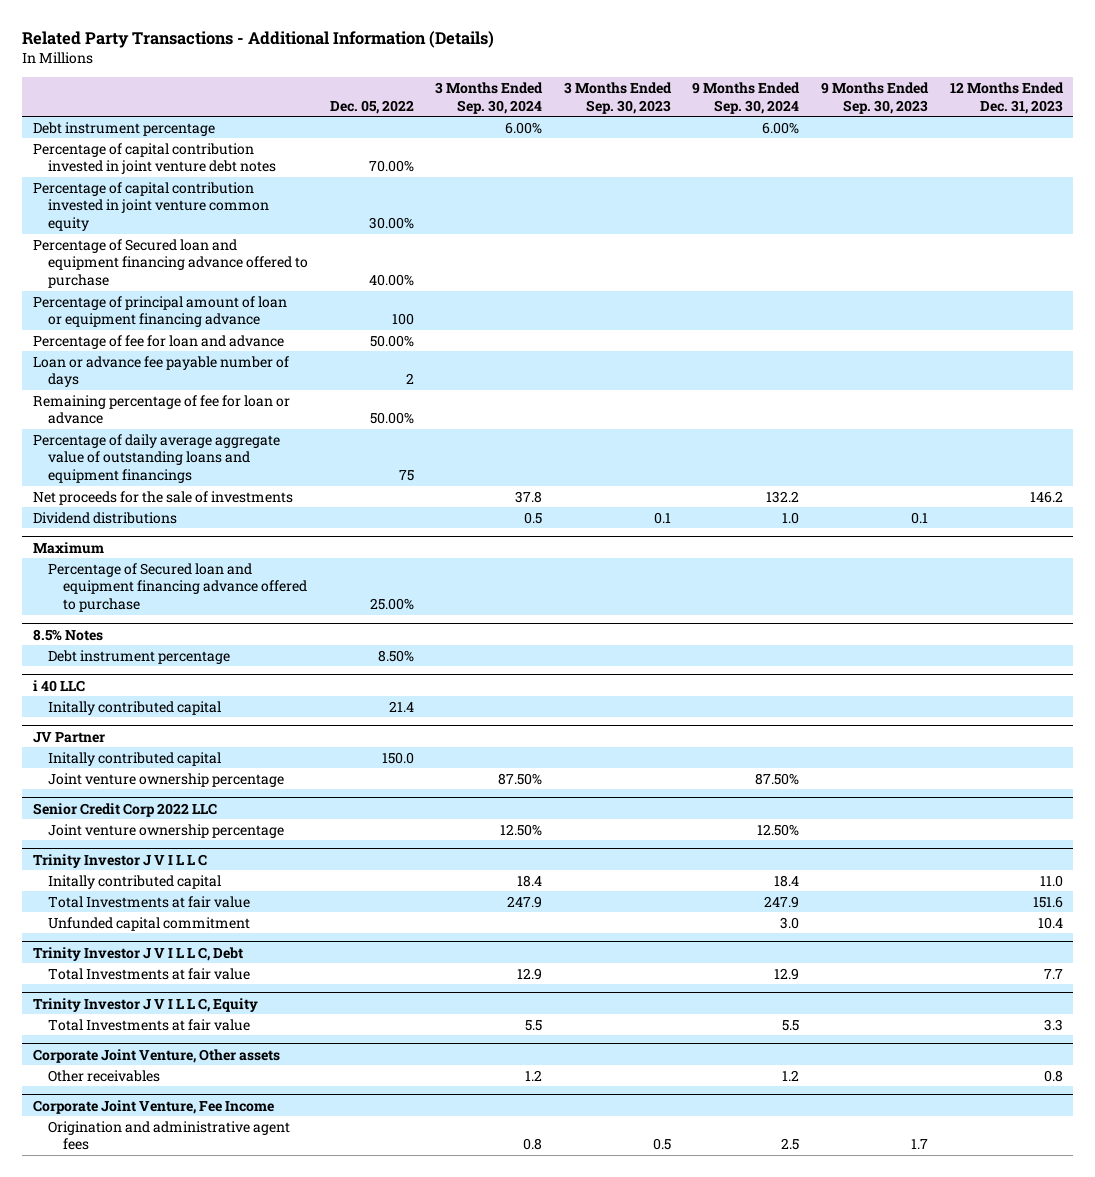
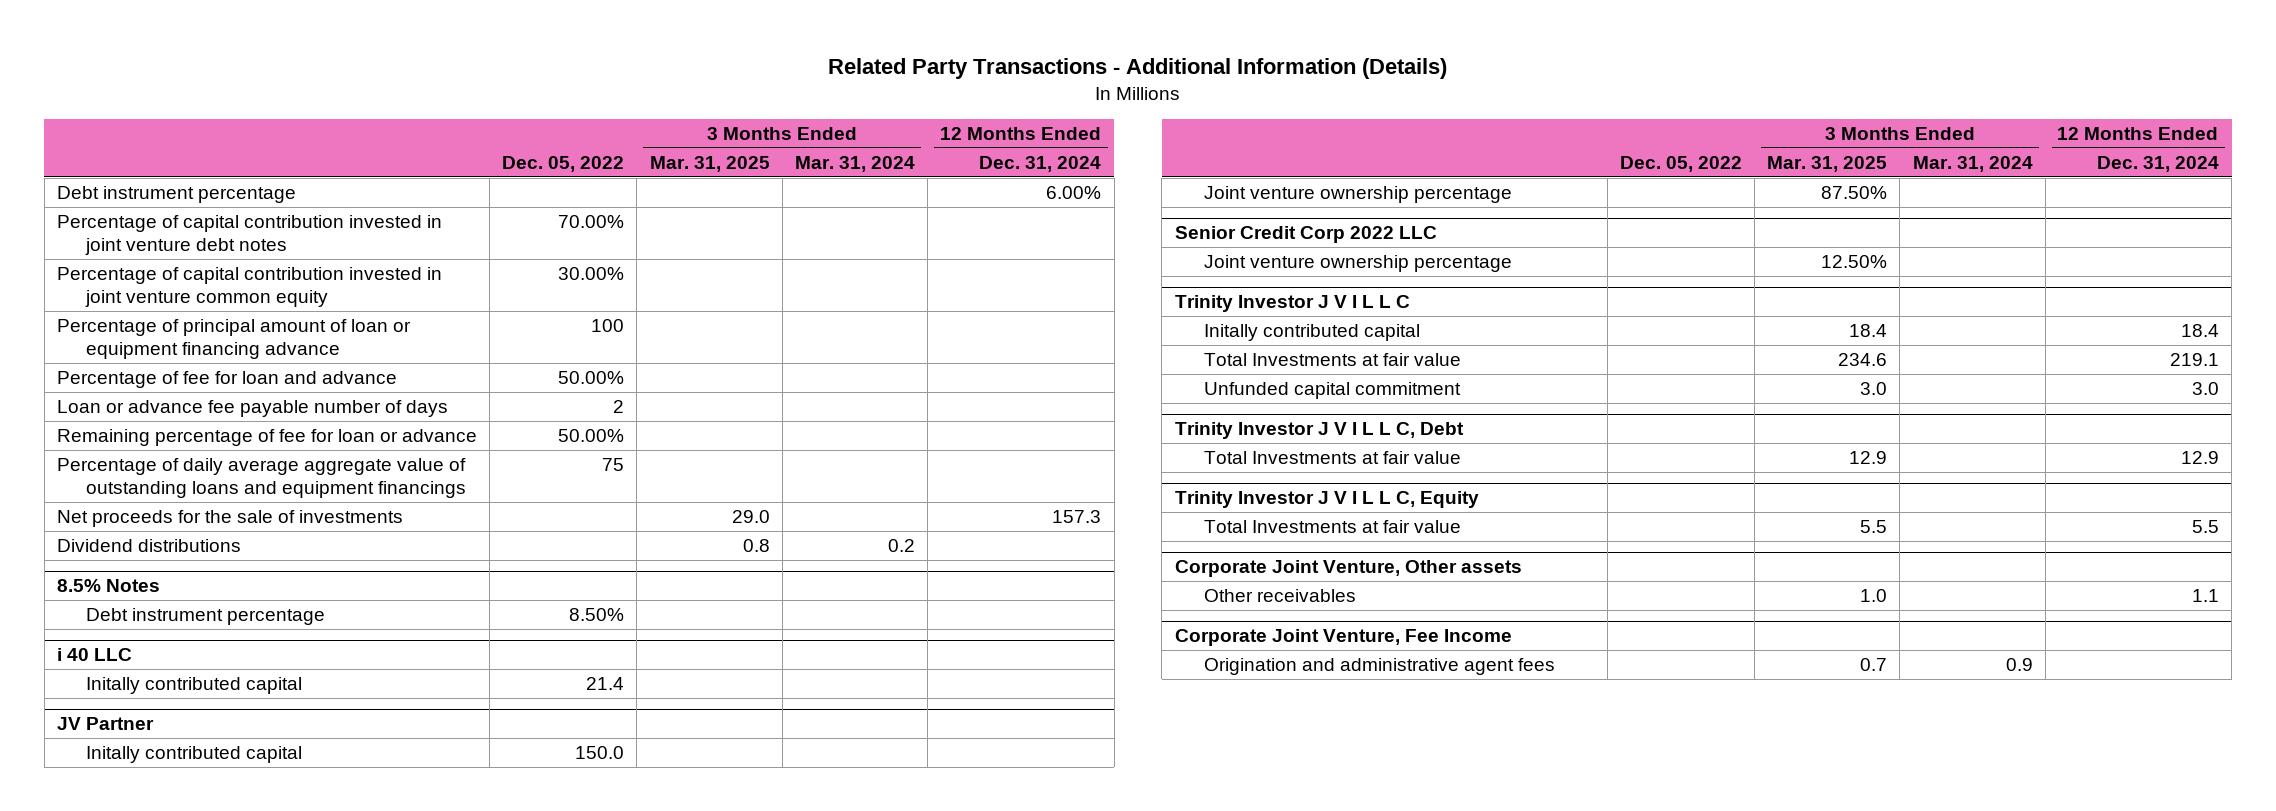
- | Dec. 05, 2022 | 3 Months Ended Sep. 30, 2024 | 3 Months Ended Sep. 30, 2023 | 9 Months Ended Sep. 30, 2024 | 9 Months Ended Sep. 30, 2023 | 12 Months Ended Dec. 31, 2023
+ | Dec. 05, 2022 | 3 Months Ended Mar. 31, 2025 | 3 Months Ended Mar. 31, 2024 | 12 Months Ended Dec. 31, 2024
- Percentage of Secured loan and equipment financing advance offered to purchase | 40.00% | | | | |
- Maximum
- Percentage of Secured loan and equipment financing advance offered to purchase | 25.00% | | | | |

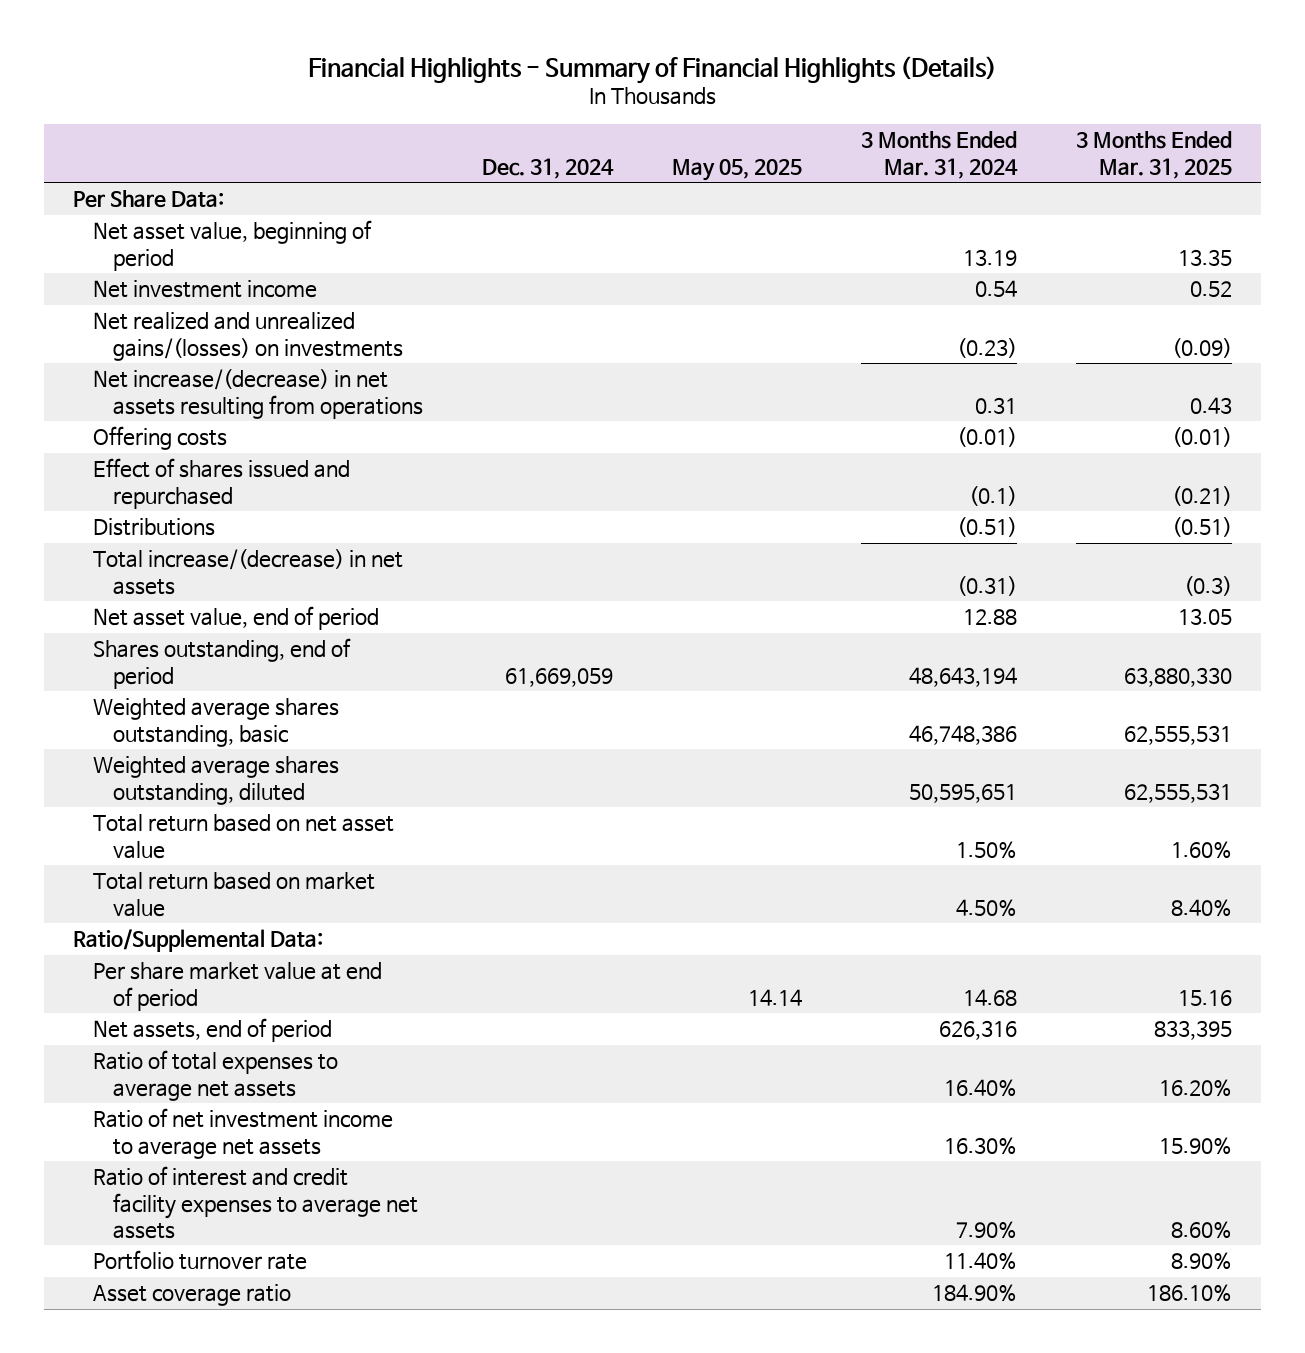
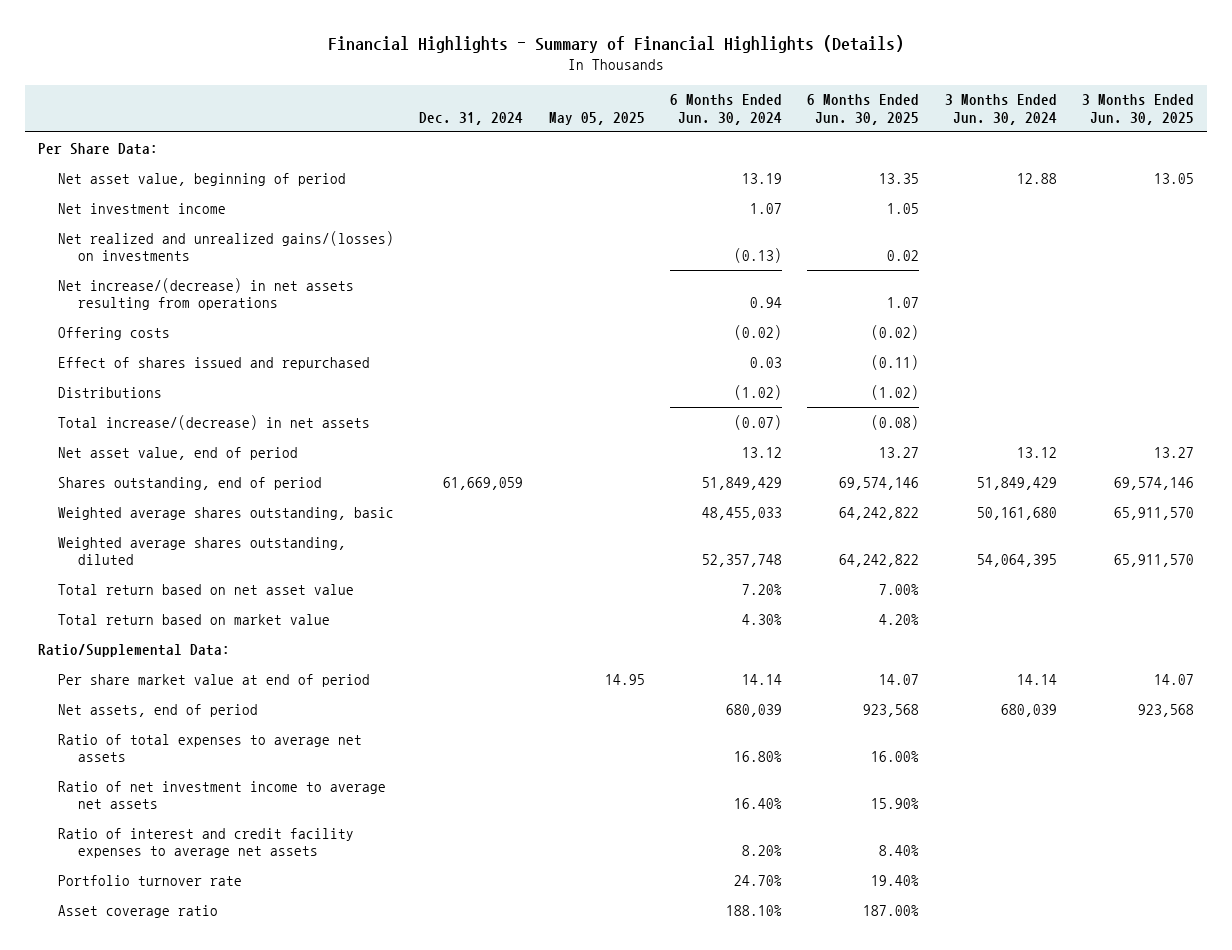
- | Dec. 31, 2024 | May 05, 2025 | 3 Months Ended Mar. 31, 2024 | 3 Months Ended Mar. 31, 2025
+ | Dec. 31, 2024 | May 05, 2025 | 6 Months Ended Jun. 30, 2024 | 6 Months Ended Jun. 30, 2025 | 3 Months Ended Jun. 30, 2024 | 3 Months Ended Jun. 30, 2025
- Per share market value at end of period | | 14.14 | 14.68 | 15.16
+ Per share market value at end of period | | 14.95 | 14.14 | 14.07 | 14.14 | 14.07

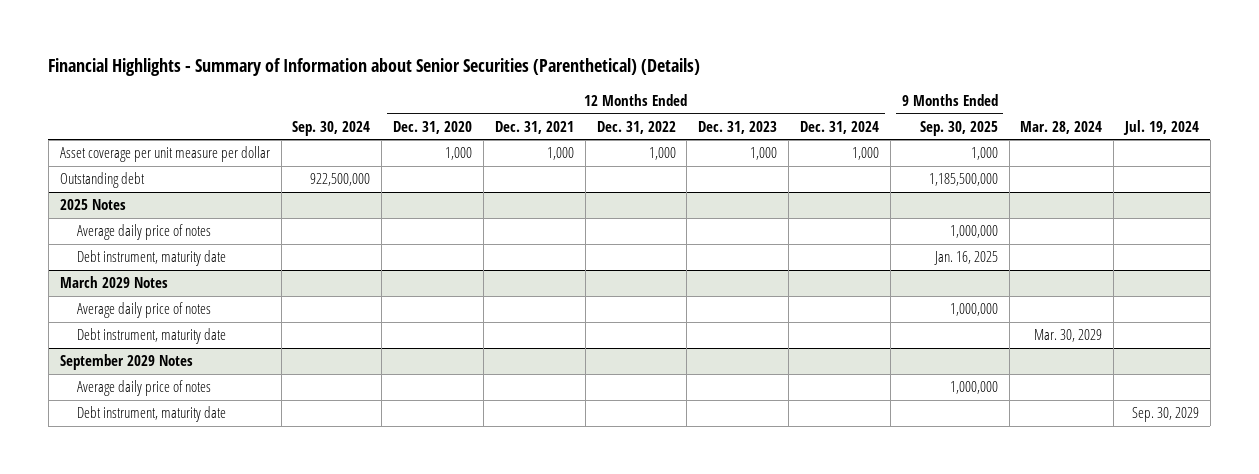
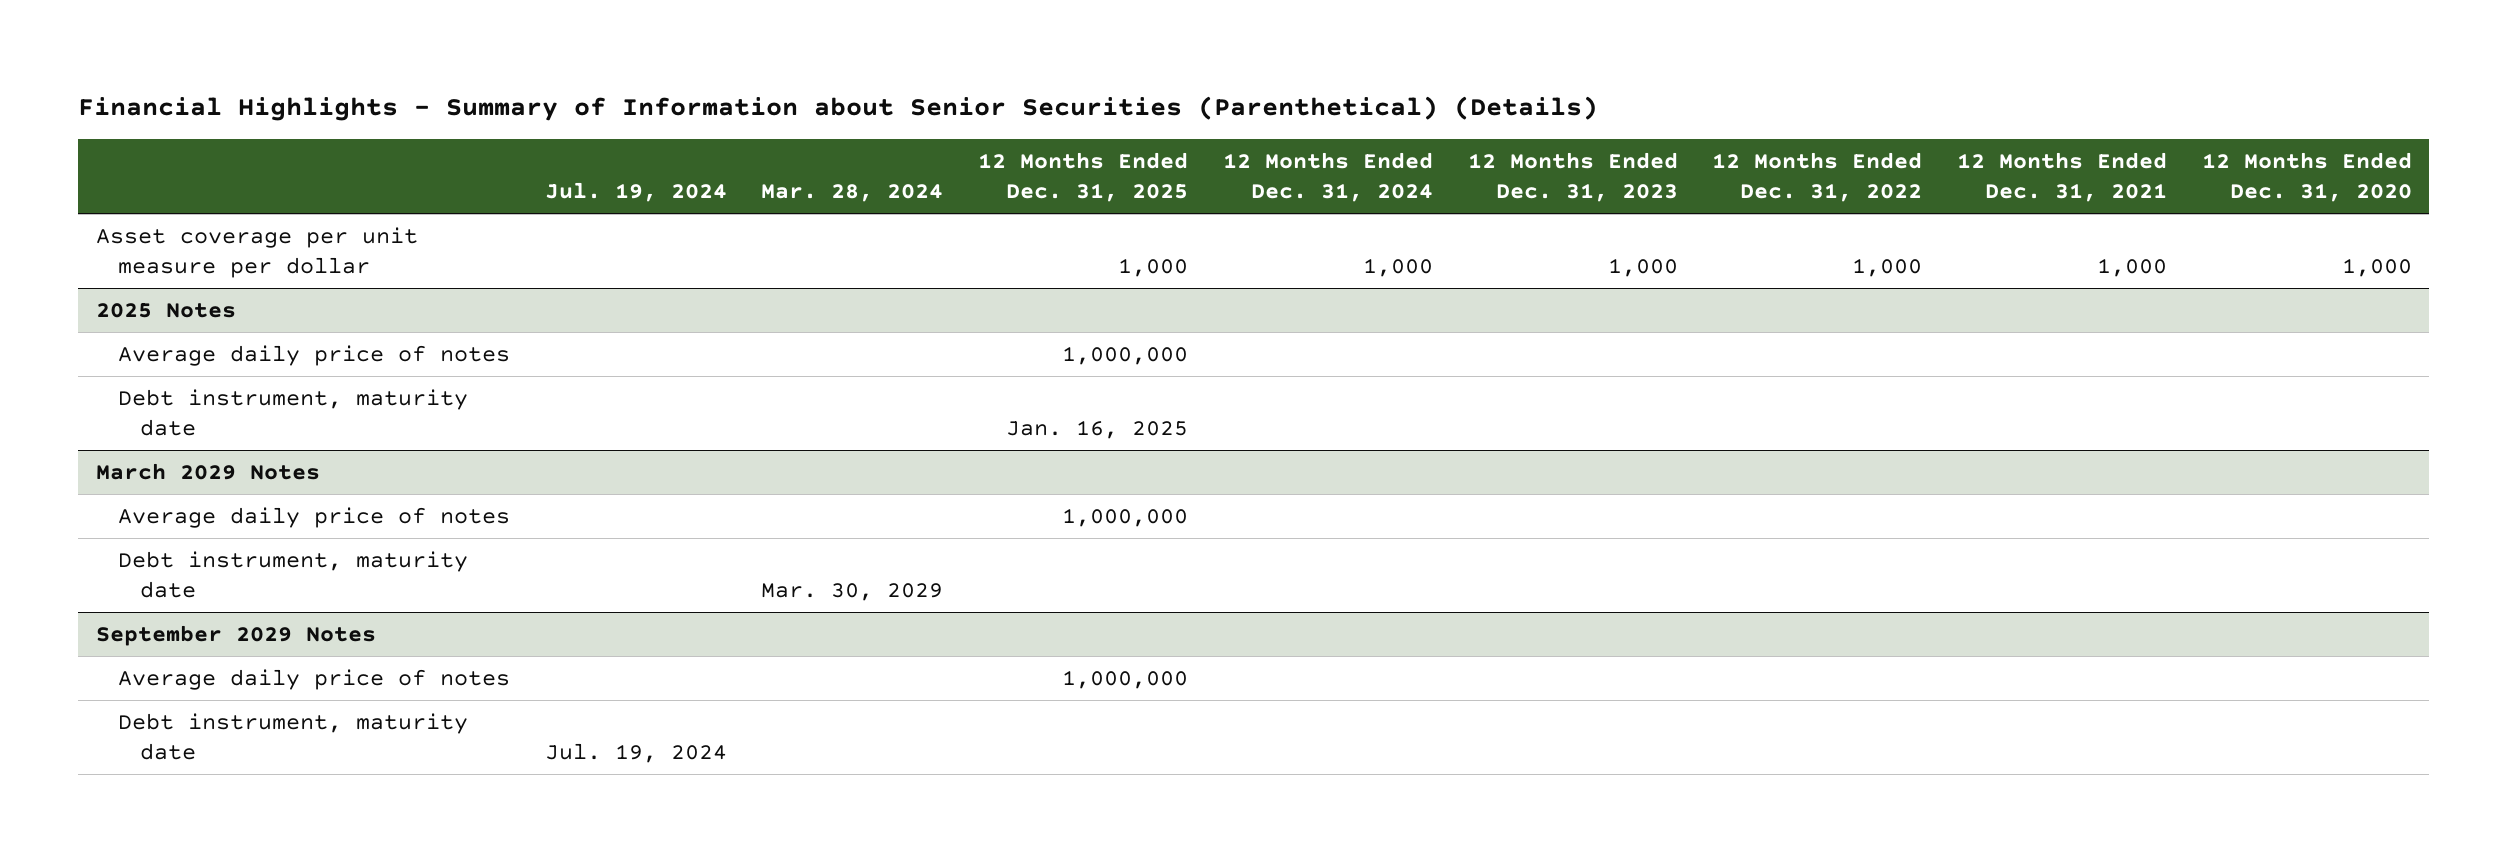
- | Sep. 30, 2024 | 12 Months Ended Dec. 31, 2020 | 12 Months Ended Dec. 31, 2021 | 12 Months Ended Dec. 31, 2022 | 12 Months Ended Dec. 31, 2023 | 12 Months Ended Dec. 31, 2024 | 9 Months Ended Sep. 30, 2025 | Mar. 28, 2024 | Jul. 19, 2024
+ | Jul. 19, 2024 | Mar. 28, 2024 | 12 Months Ended Dec. 31, 2025 | 12 Months Ended Dec. 31, 2024 | 12 Months Ended Dec. 31, 2023 | 12 Months Ended Dec. 31, 2022 | 12 Months Ended Dec. 31, 2021 | 12 Months Ended Dec. 31, 2020
- Outstanding debt | 922,500,000 | | | | | | 1,185,500,000 | |
@ September 2029 Notes
- Debt instrument, maturity date | | | | | | | | | Sep. 30, 2029
+ Debt instrument, maturity date | Jul. 19, 2024 | | | | | | |

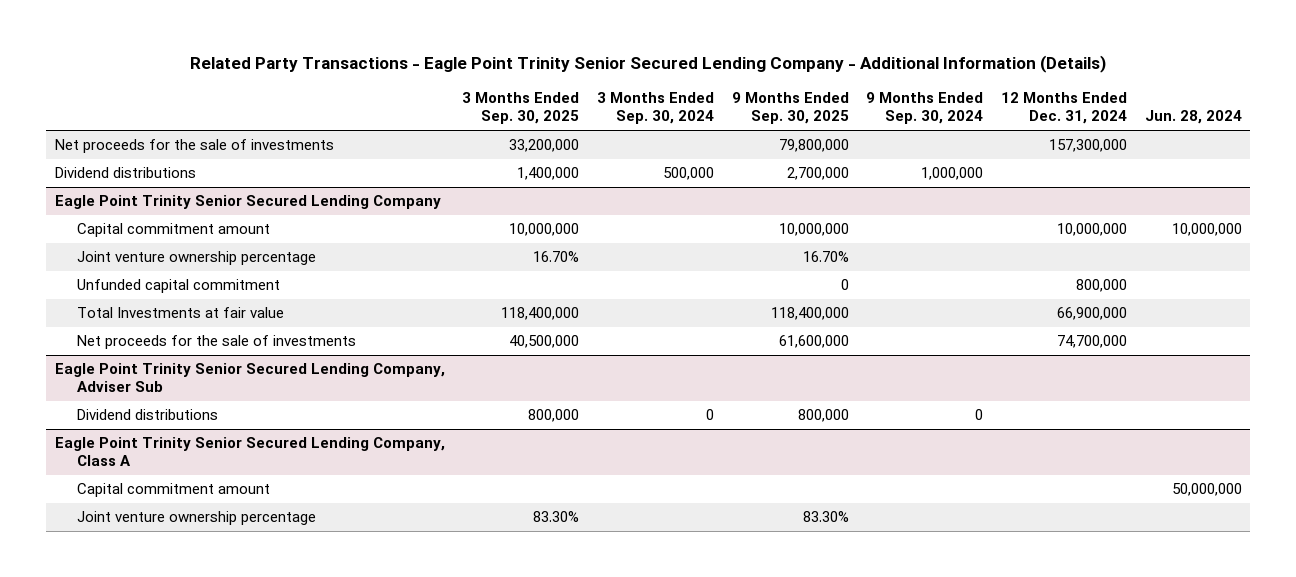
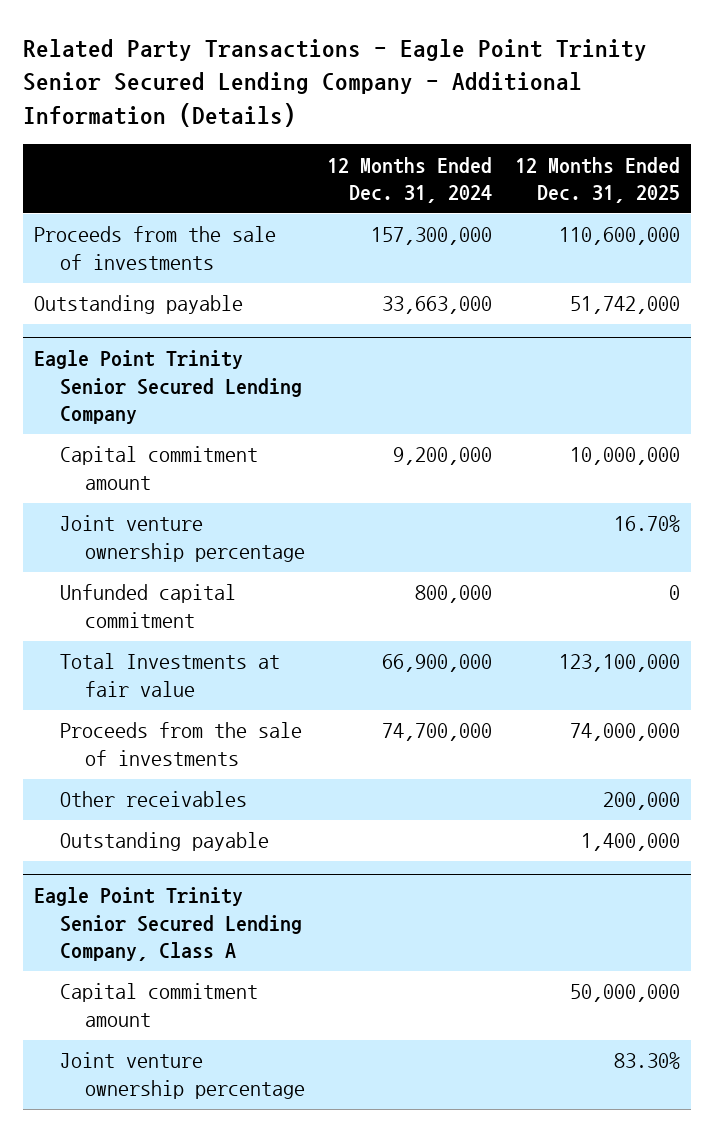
- | 3 Months Ended Sep. 30, 2025 | 3 Months Ended Sep. 30, 2024 | 9 Months Ended Sep. 30, 2025 | 9 Months Ended Sep. 30, 2024 | 12 Months Ended Dec. 31, 2024 | Jun. 28, 2024
+ | 12 Months Ended Dec. 31, 2024 | 12 Months Ended Dec. 31, 2025
- Net proceeds for the sale of investments | 33,200,000 | | 79,800,000 | | 157,300,000 |
- Dividend distributions | 1,400,000 | 500,000 | 2,700,000 | 1,000,000 | |
+ Proceeds from the sale of investments | 157,300,000 | 110,600,000
+ Outstanding payable | 33,663,000 | 51,742,000
@ Eagle Point Trinity Senior Secured Lending Company
- Capital commitment amount | 10,000,000 | | 10,000,000 | | 10,000,000 | 10,000,000
+ Capital commitment amount | 9,200,000 | 10,000,000
- Net proceeds for the sale of investments | 40,500,000 | | 61,600,000 | | 74,700,000 |
- Eagle Point Trinity Senior Secured Lending Company, Adviser Sub
- Dividend distributions | 800,000 | 0 | 800,000 | 0 | |
@ Eagle Point Trinity Senior Secured Lending Company
+ Proceeds from the sale of investments | 74,700,000 | 74,000,000
+ Other receivables | | 200,000
+ Outstanding payable | | 1,400,000

